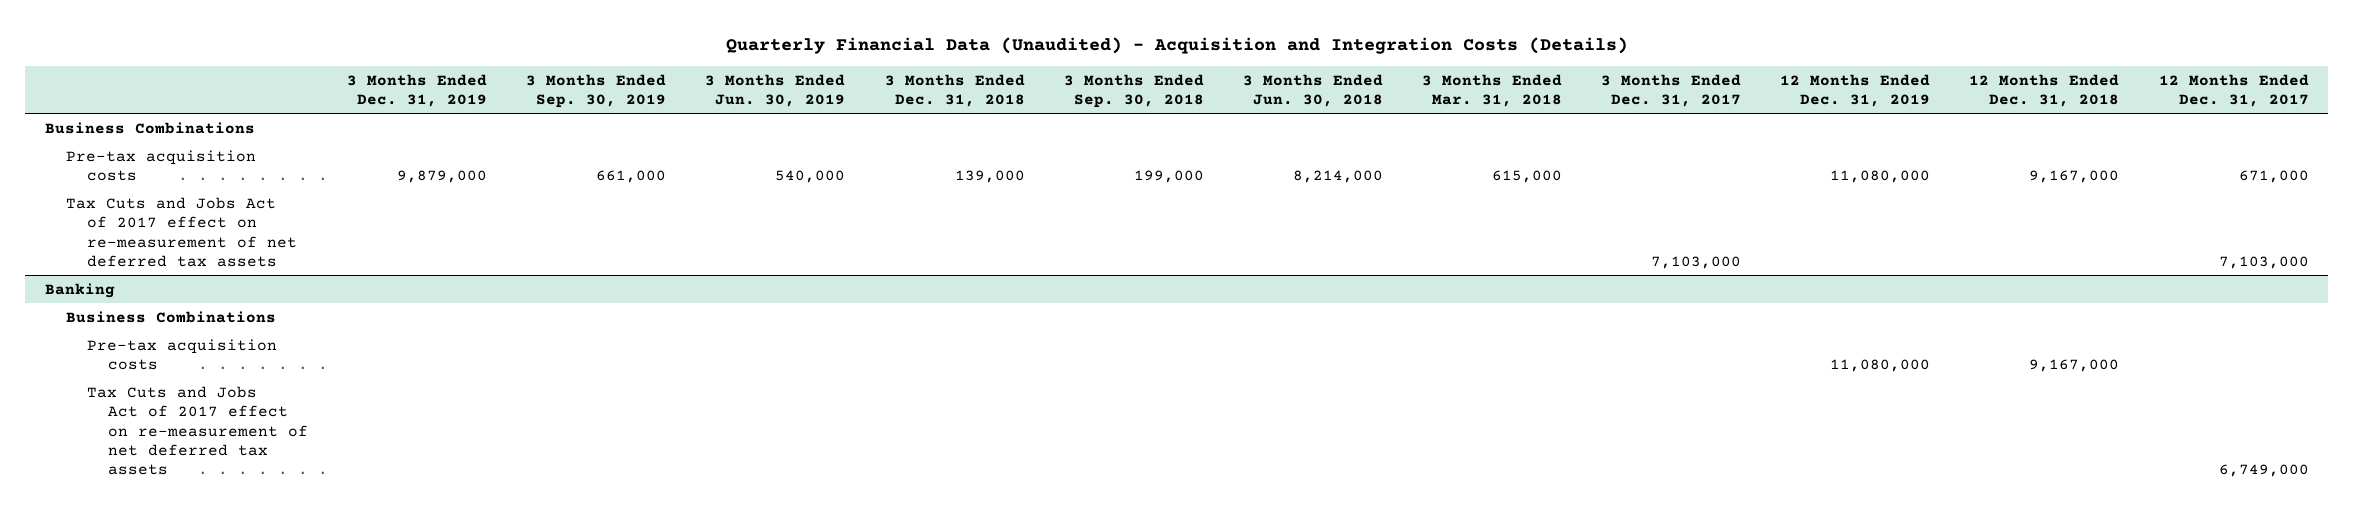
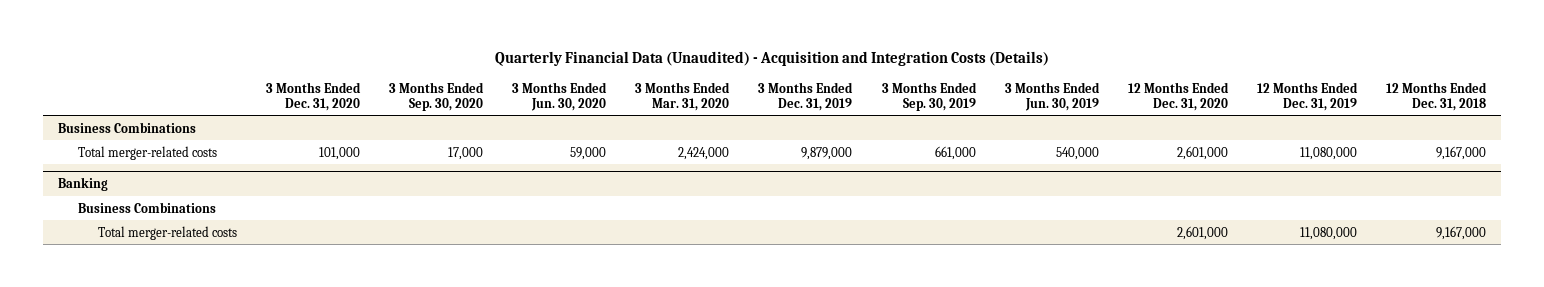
- | 3 Months Ended Dec. 31, 2019 | 3 Months Ended Sep. 30, 2019 | 3 Months Ended Jun. 30, 2019 | 3 Months Ended Dec. 31, 2018 | 3 Months Ended Sep. 30, 2018 | 3 Months Ended Jun. 30, 2018 | 3 Months Ended Mar. 31, 2018 | 3 Months Ended Dec. 31, 2017 | 12 Months Ended Dec. 31, 2019 | 12 Months Ended Dec. 31, 2018 | 12 Months Ended Dec. 31, 2017
+ | 3 Months Ended Dec. 31, 2020 | 3 Months Ended Sep. 30, 2020 | 3 Months Ended Jun. 30, 2020 | 3 Months Ended Mar. 31, 2020 | 3 Months Ended Dec. 31, 2019 | 3 Months Ended Sep. 30, 2019 | 3 Months Ended Jun. 30, 2019 | 12 Months Ended Dec. 31, 2020 | 12 Months Ended Dec. 31, 2019 | 12 Months Ended Dec. 31, 2018
- Pre-tax acquisition costs | 9,879,000 | 661,000 | 540,000 | 139,000 | 199,000 | 8,214,000 | 615,000 | | 11,080,000 | 9,167,000 | 671,000
- Tax Cuts and Jobs Act of 2017 effect on re-measurement of net deferred tax assets | | | | | | | | 7,103,000 | | | 7,103,000
+ Total merger-related costs | 101,000 | 17,000 | 59,000 | 2,424,000 | 9,879,000 | 661,000 | 540,000 | 2,601,000 | 11,080,000 | 9,167,000
@ Banking
- Pre-tax acquisition costs | | | | | | | | | 11,080,000 | 9,167,000 |
- Tax Cuts and Jobs Act of 2017 effect on re-measurement of net deferred tax assets | | | | | | | | | | | 6,749,000
+ Total merger-related costs | | | | | | | | 2,601,000 | 11,080,000 | 9,167,000

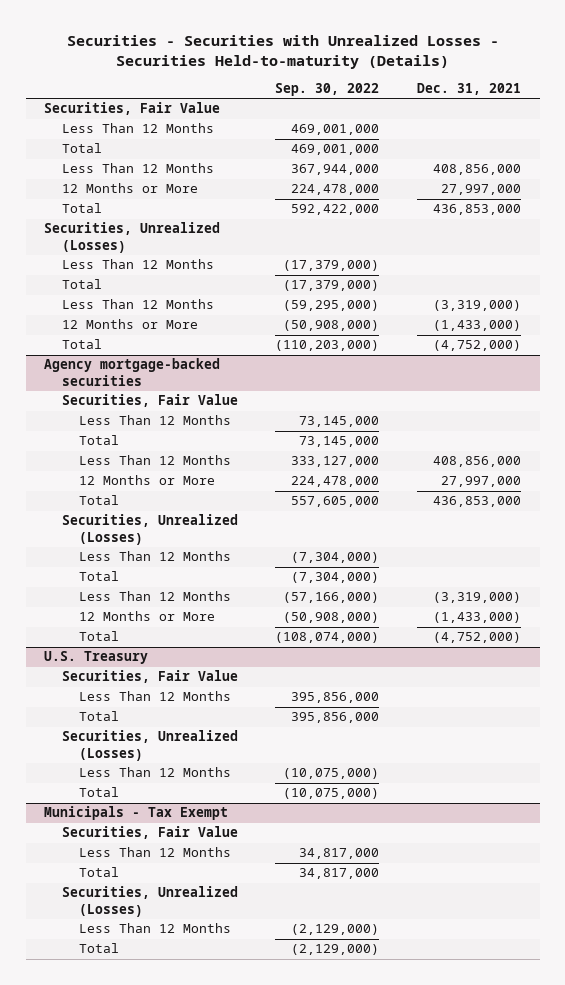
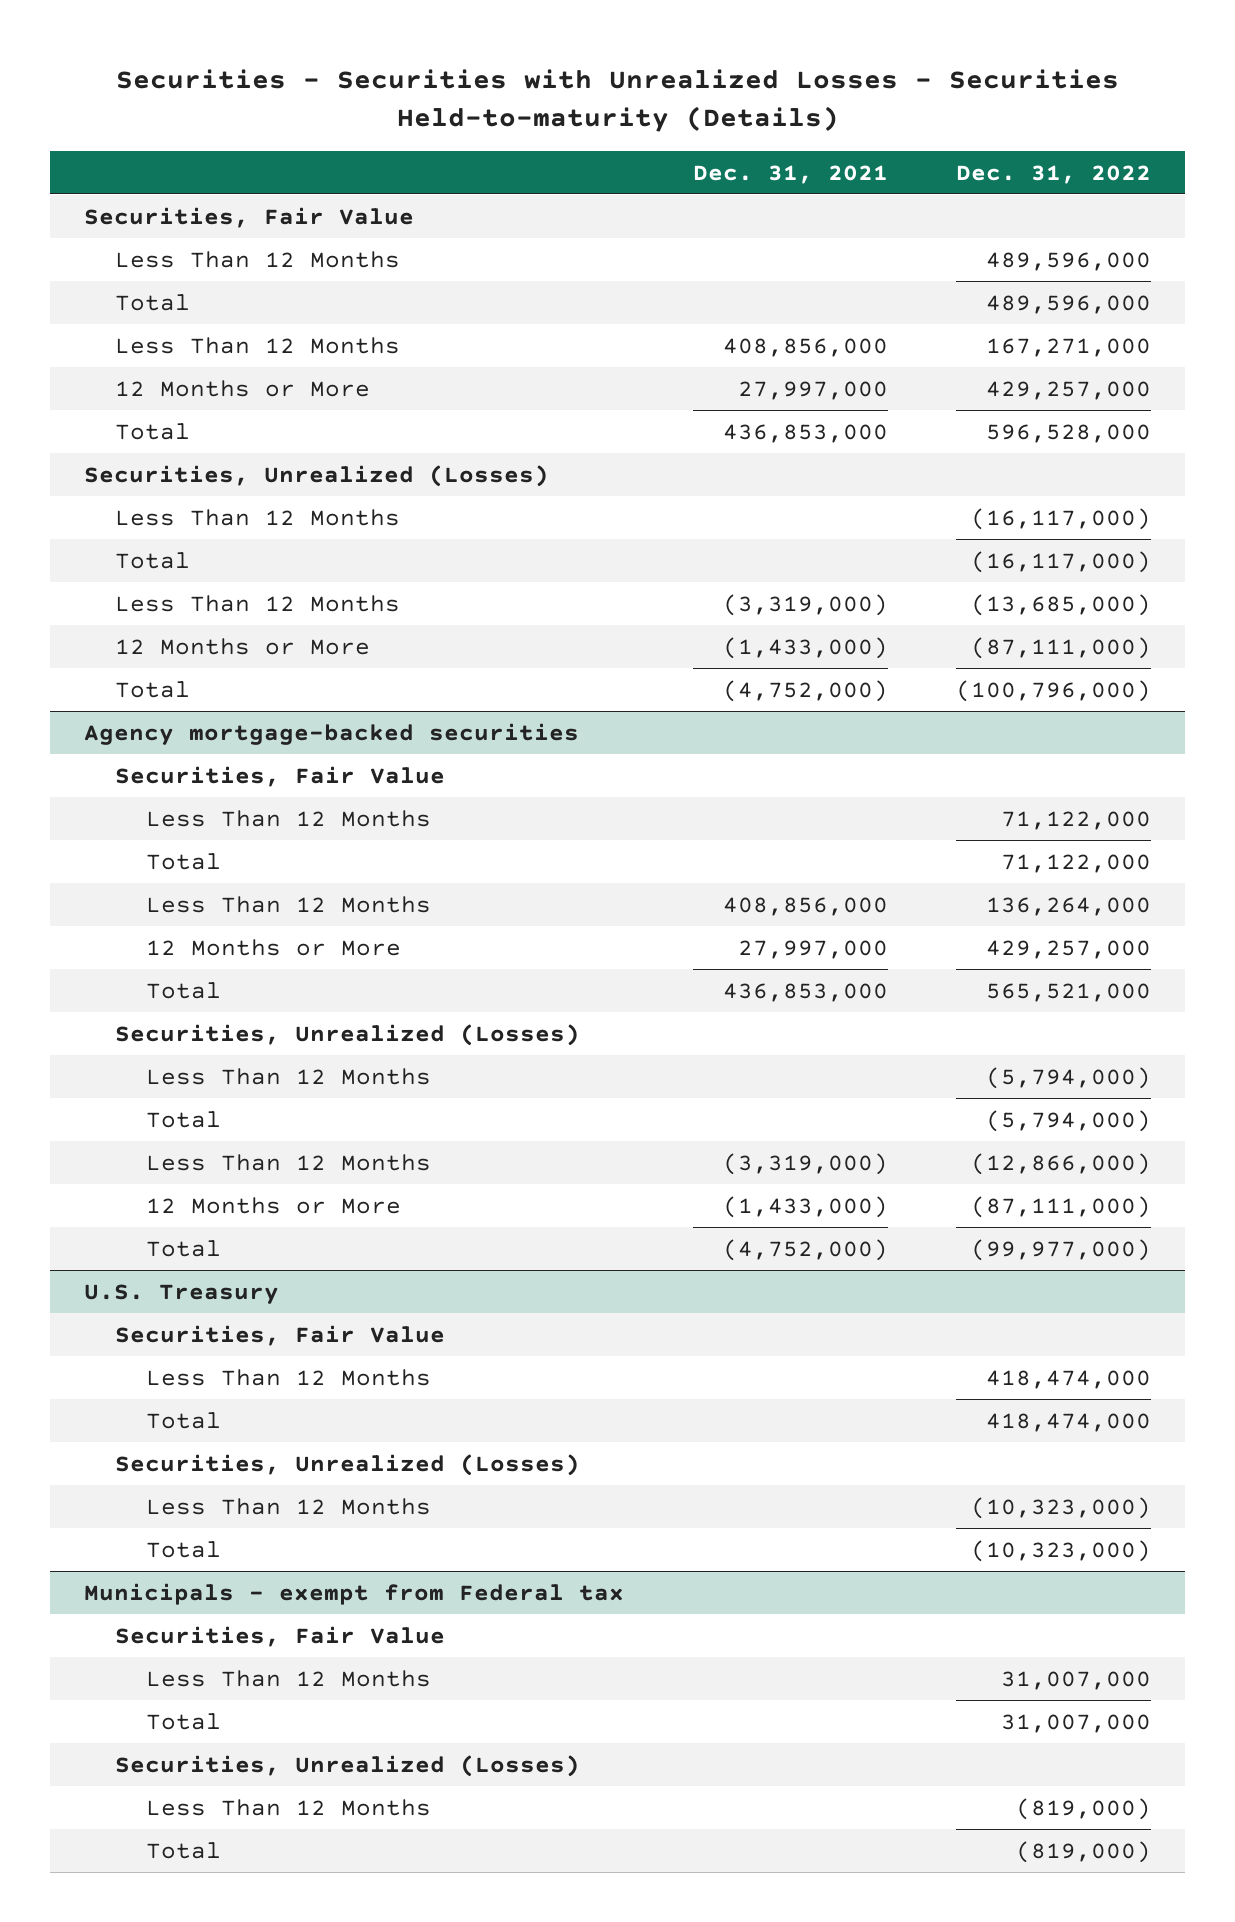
- | Sep. 30, 2022 | Dec. 31, 2021
+ | Dec. 31, 2021 | Dec. 31, 2022
- Municipals - Tax Exempt
+ Municipals - exempt from Federal tax

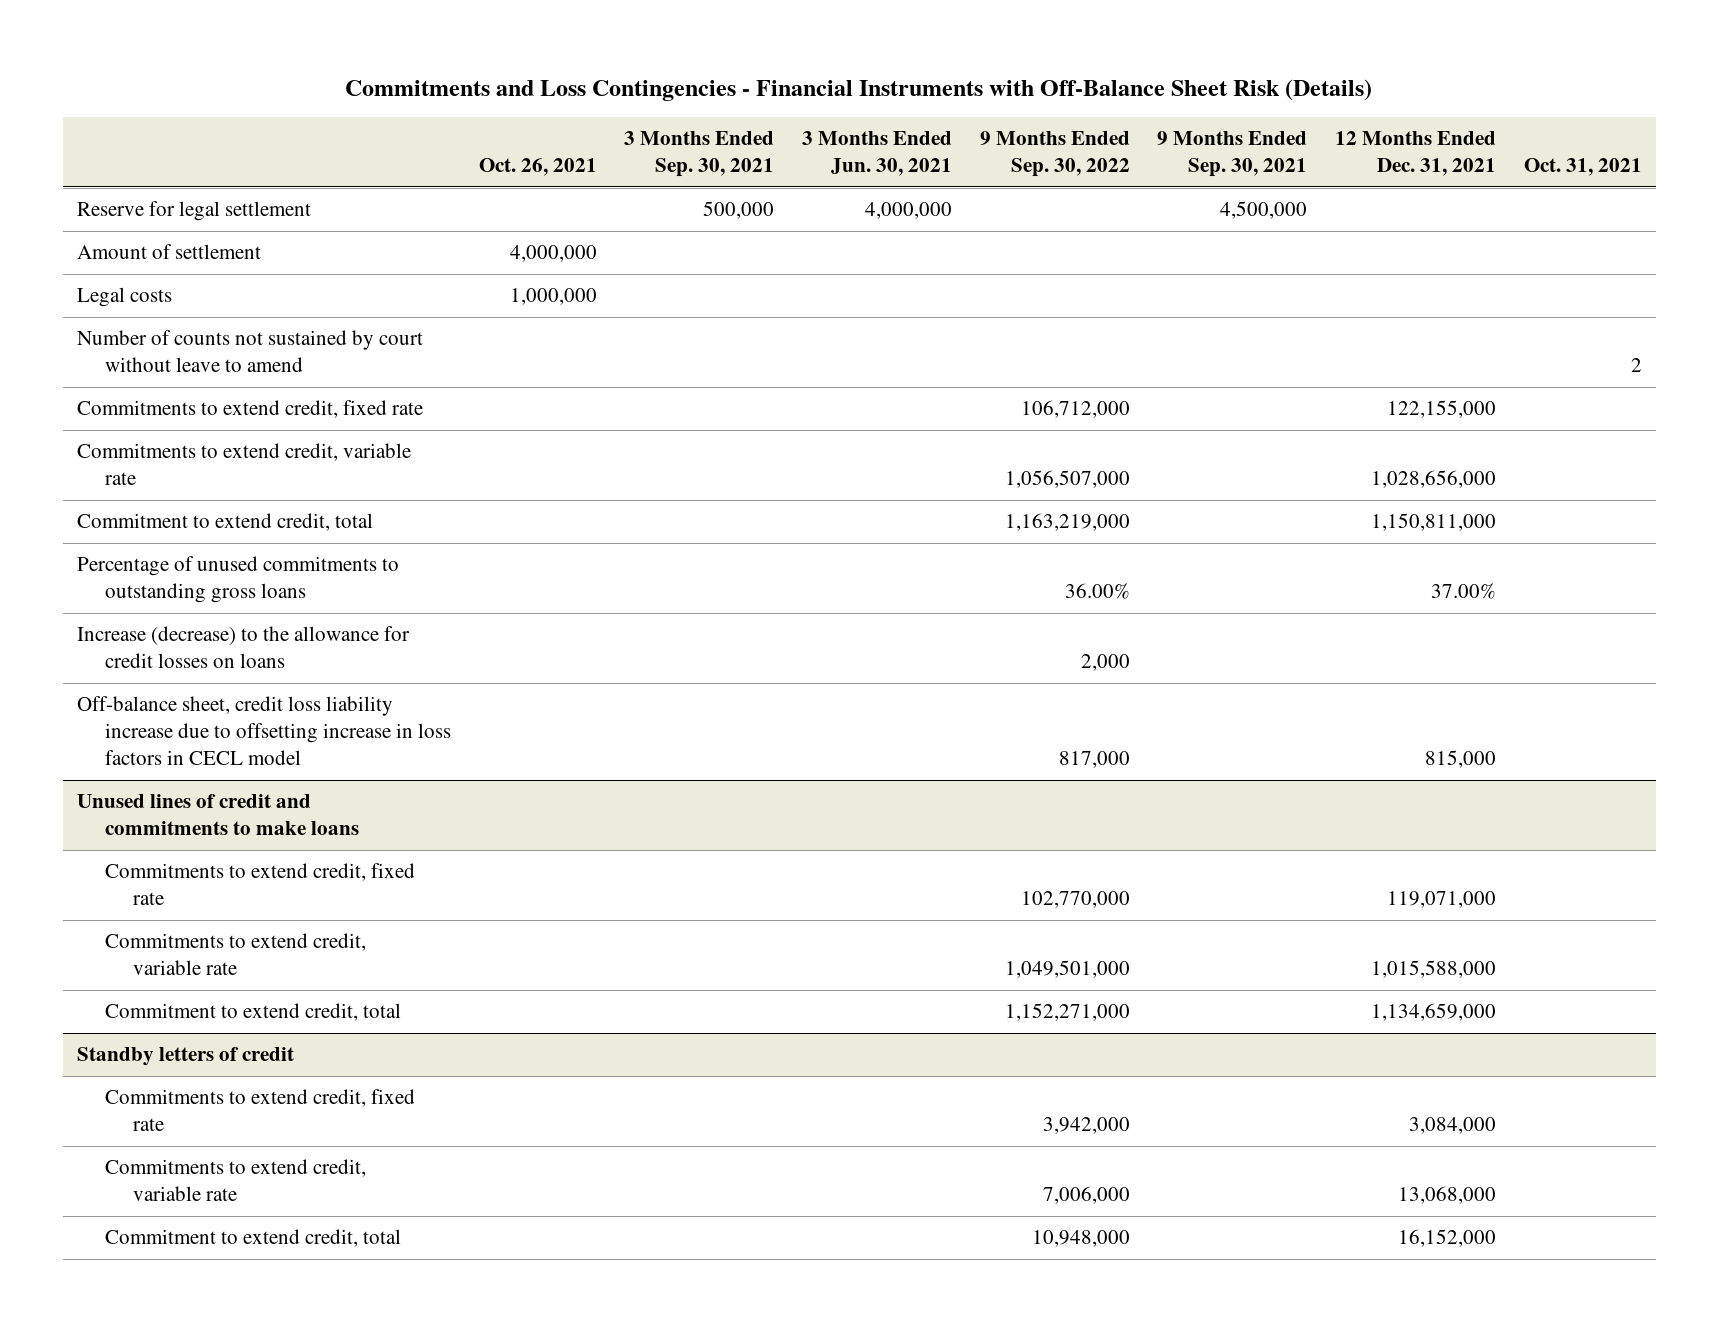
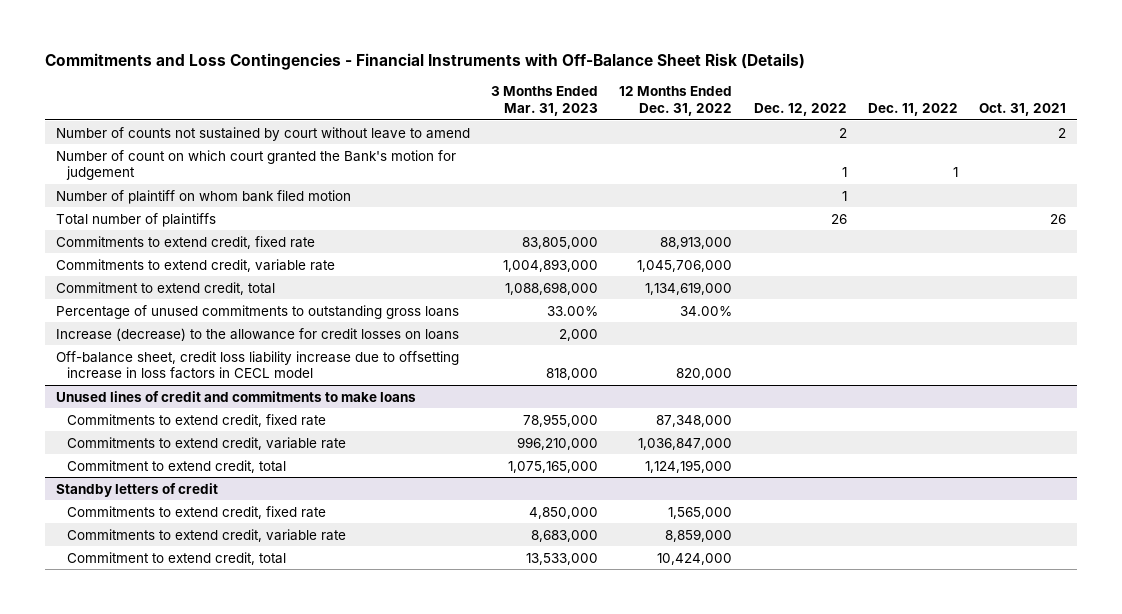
- | Oct. 26, 2021 | 3 Months Ended Sep. 30, 2021 | 3 Months Ended Jun. 30, 2021 | 9 Months Ended Sep. 30, 2022 | 9 Months Ended Sep. 30, 2021 | 12 Months Ended Dec. 31, 2021 | Oct. 31, 2021
+ | 3 Months Ended Mar. 31, 2023 | 12 Months Ended Dec. 31, 2022 | Dec. 12, 2022 | Dec. 11, 2022 | Oct. 31, 2021
- Reserve for legal settlement | | 500,000 | 4,000,000 | | 4,500,000 | |
- Amount of settlement | 4,000,000 | | | | | |
- Legal costs | 1,000,000 | | | | | |
+ Number of count on which court granted the Bank's motion for judgement | | | 1 | 1 |
+ Number of plaintiff on whom bank filed motion | | | 1 | |
+ Total number of plaintiffs | | | 26 | | 26

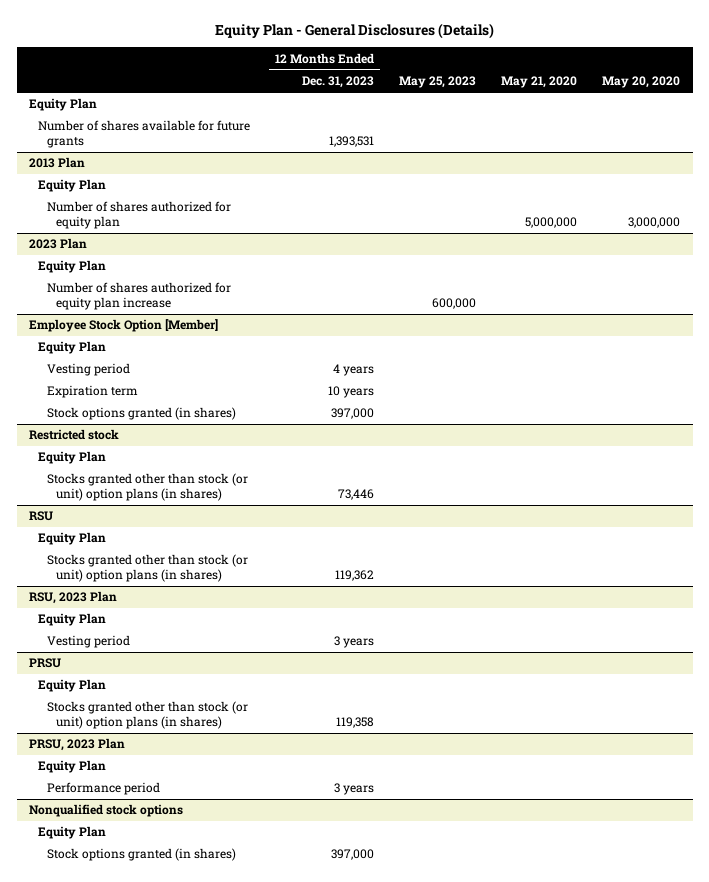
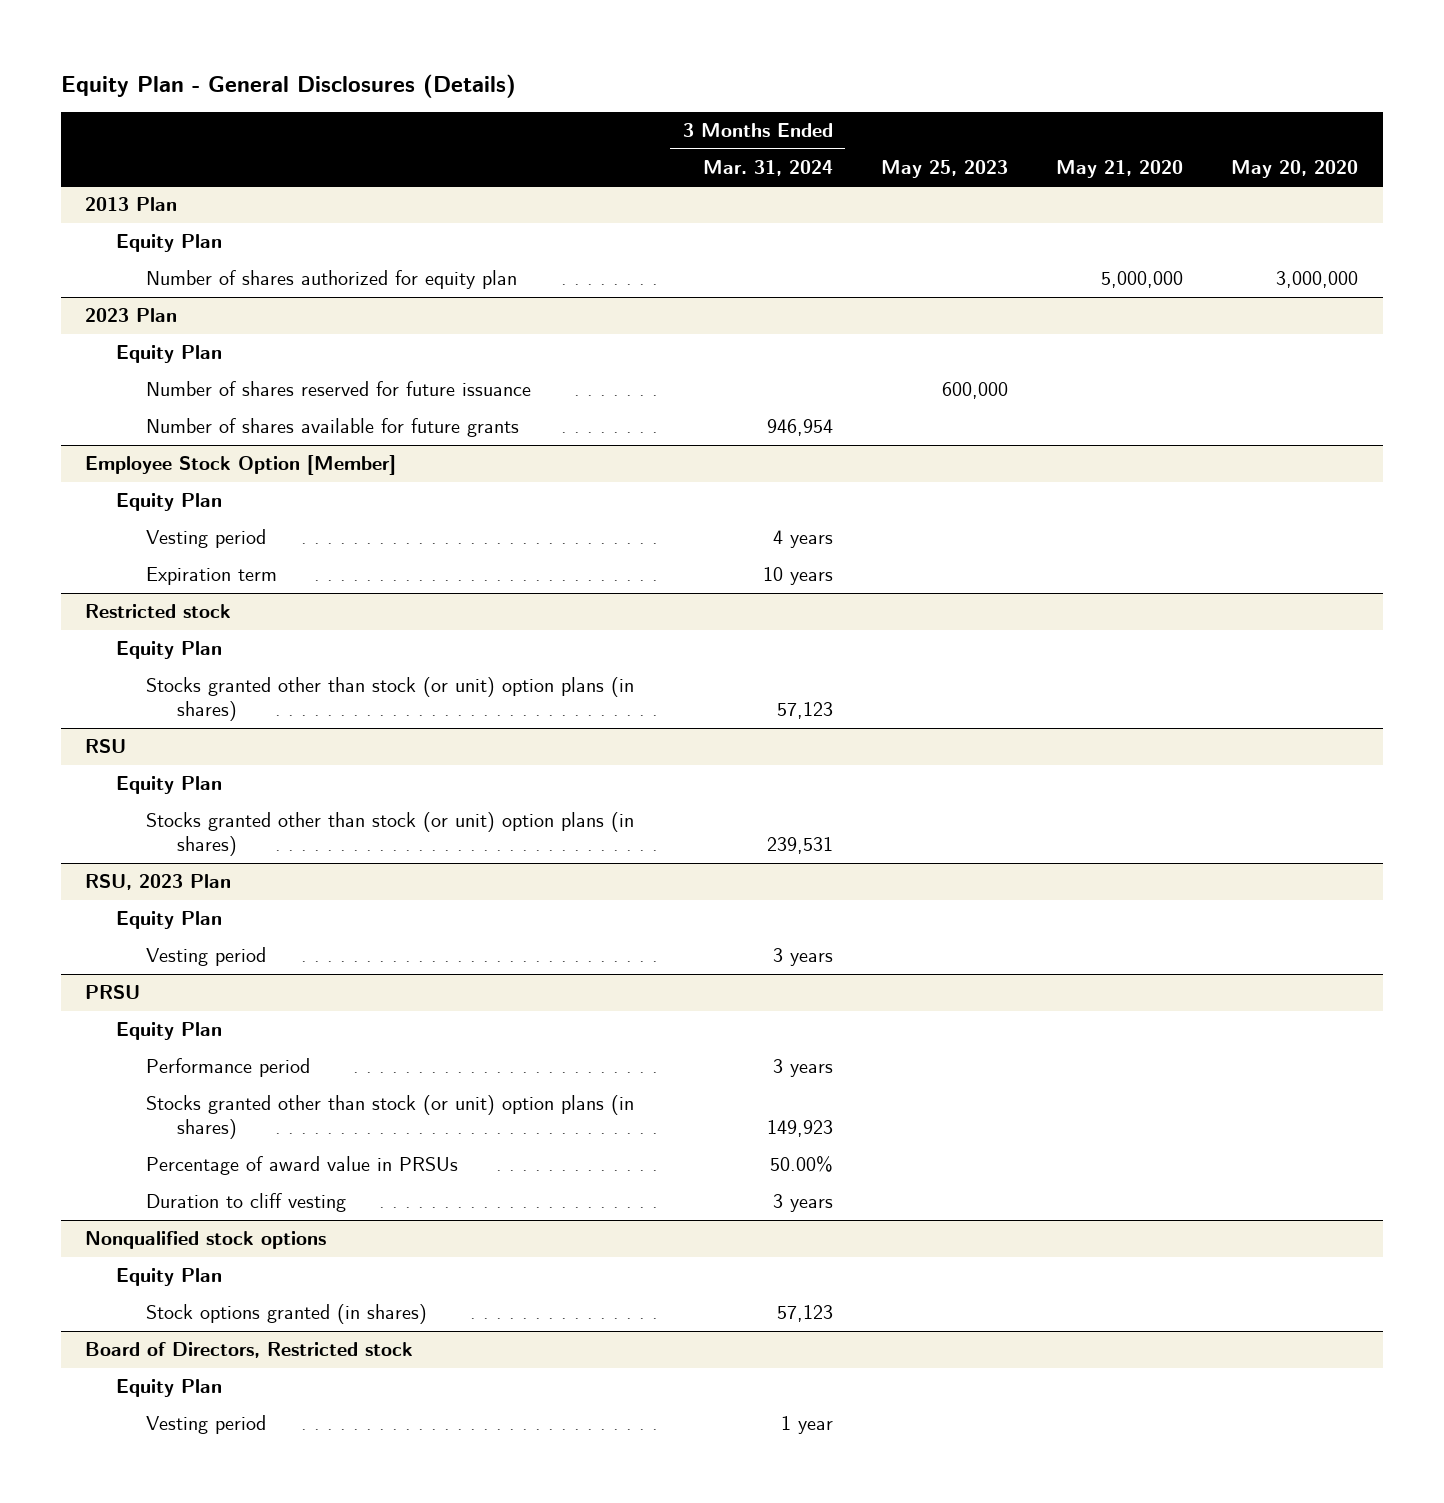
- | 12 Months Ended Dec. 31, 2023 | May 25, 2023 | May 21, 2020 | May 20, 2020
+ | 3 Months Ended Mar. 31, 2024 | May 25, 2023 | May 21, 2020 | May 20, 2020
- Equity Plan
- Number of shares available for future grants | 1,393,531 | | |
@ 2023 Plan
- Number of shares authorized for equity plan increase | | 600,000 | |
+ Number of shares reserved for future issuance | | 600,000 | |
+ Number of shares available for future grants | 946,954 | | |
@ Employee Stock Option [Member]
- Stock options granted (in shares) | 397,000 | | |
@ PRSU
+ Performance period | 3 years | | |
- PRSU, 2023 Plan
- Equity Plan
- Performance period | 3 years | | |
@ PRSU
+ Percentage of award value in PRSUs | 50.00% | | |
+ Duration to cliff vesting | 3 years | | |
+ Board of Directors, Restricted stock
+ Equity Plan
+ Vesting period | 1 year | | |

